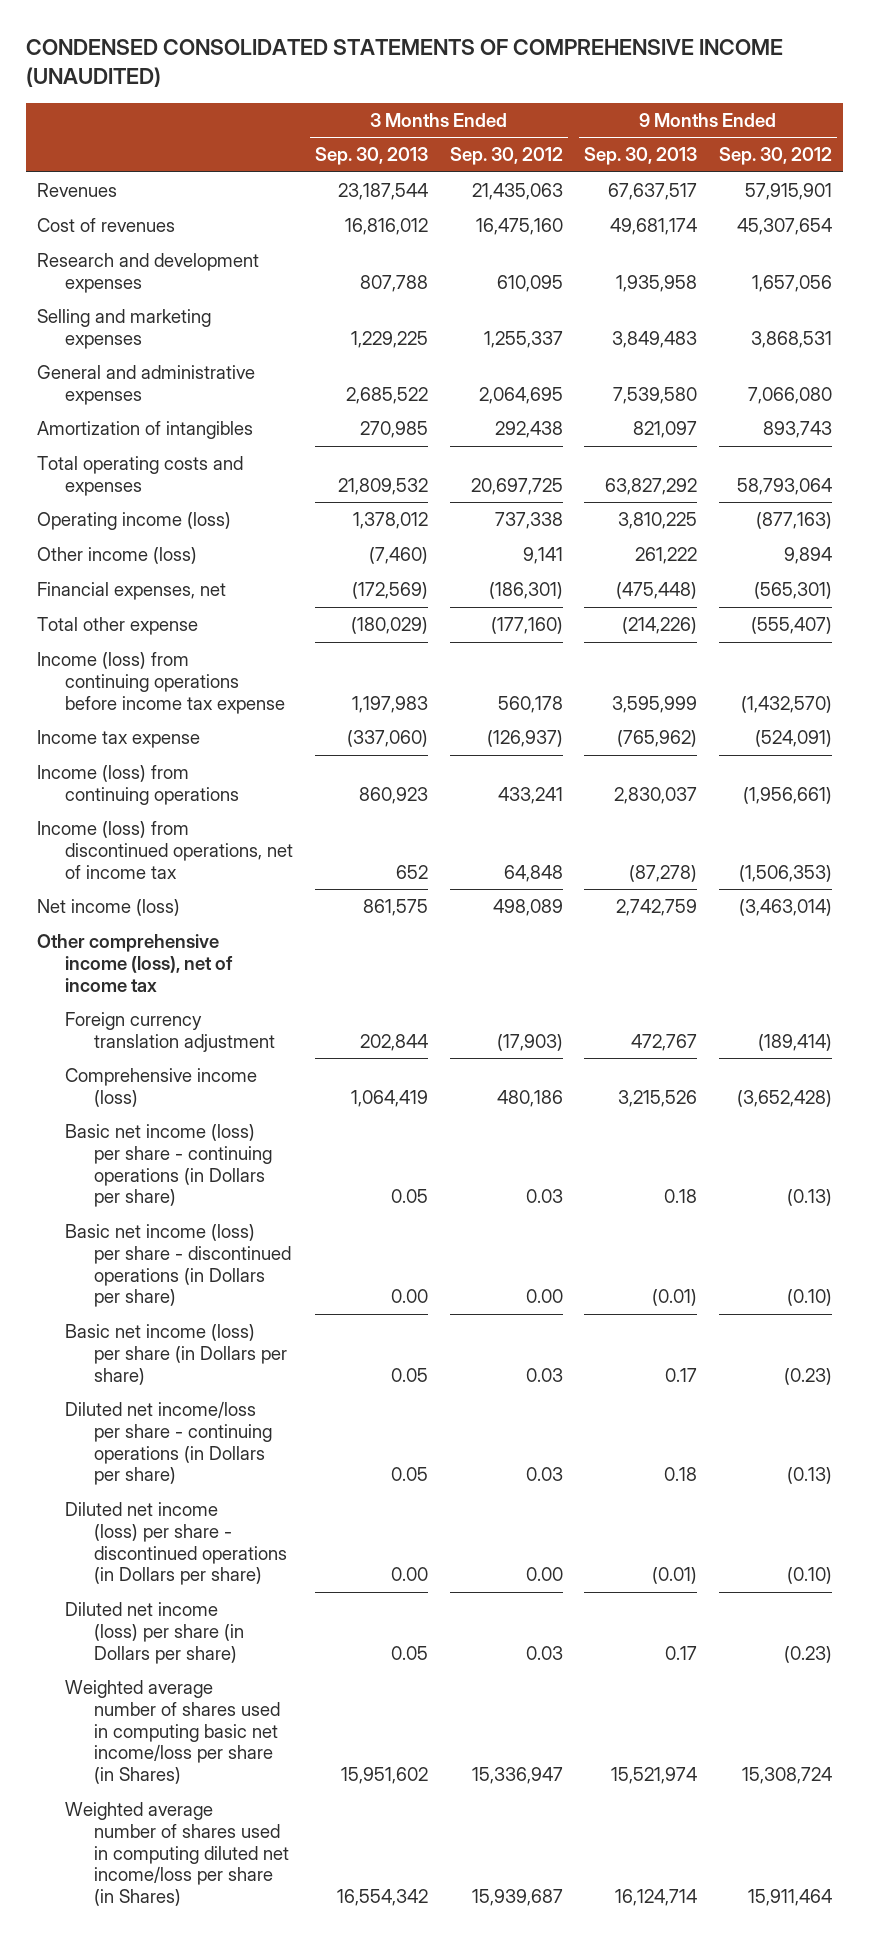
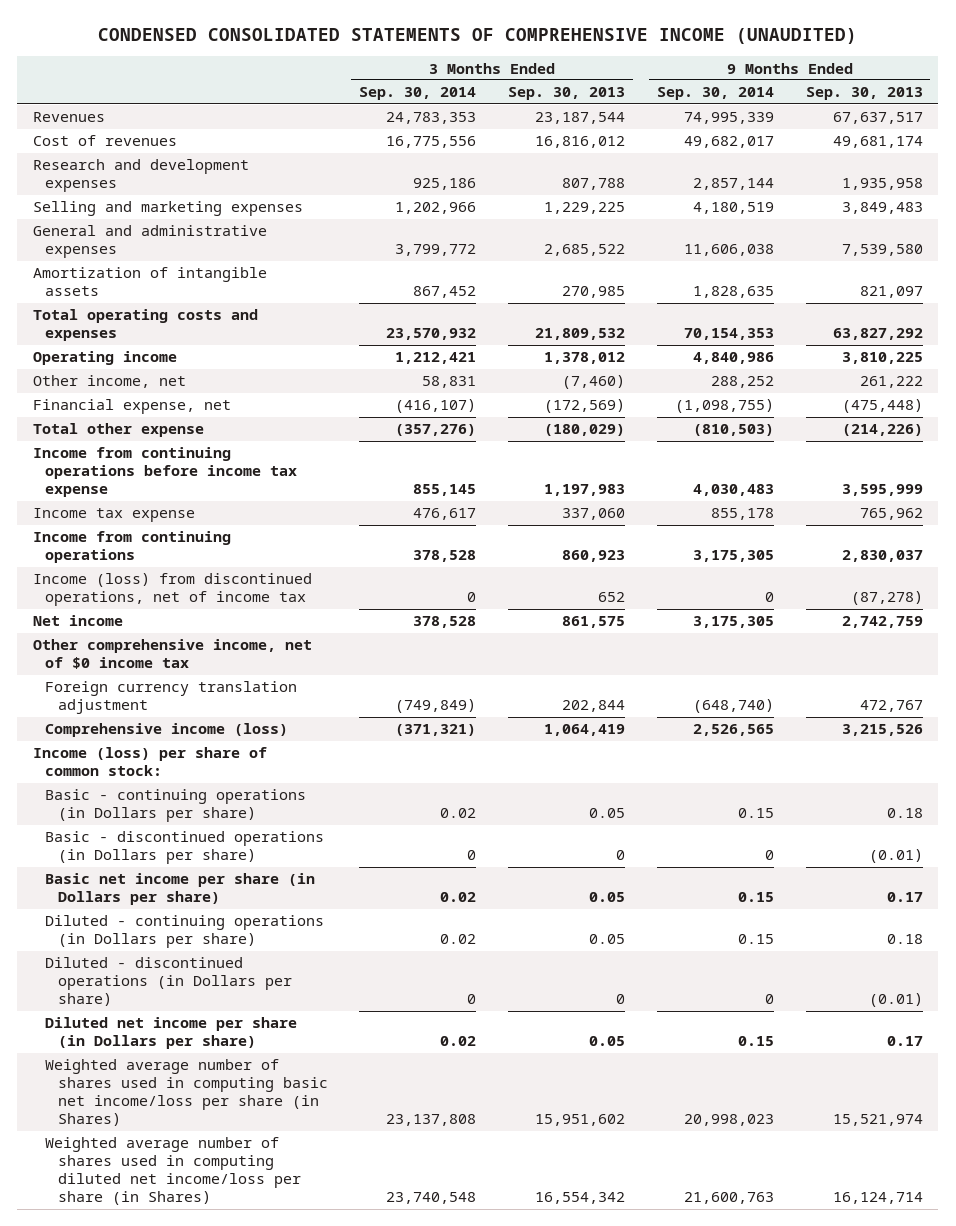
- | 3 Months Ended Sep. 30, 2013 | 3 Months Ended Sep. 30, 2012 | 9 Months Ended Sep. 30, 2013 | 9 Months Ended Sep. 30, 2012
+ | 3 Months Ended Sep. 30, 2014 | 3 Months Ended Sep. 30, 2013 | 9 Months Ended Sep. 30, 2014 | 9 Months Ended Sep. 30, 2013
- Amortization of intangibles | 270,985 | 292,438 | 821,097 | 893,743
+ Amortization of intangible assets | 867,452 | 270,985 | 1,828,635 | 821,097
- Operating income (loss) | 1,378,012 | 737,338 | 3,810,225 | (877,163)
- Other income (loss) | (7,460) | 9,141 | 261,222 | 9,894
- Financial expenses, net | (172,569) | (186,301) | (475,448) | (565,301)
+ Operating income | 1,212,421 | 1,378,012 | 4,840,986 | 3,810,225
+ Other income, net | 58,831 | (7,460) | 288,252 | 261,222
+ Financial expense, net | (416,107) | (172,569) | (1,098,755) | (475,448)
- Income (loss) from continuing operations before income tax expense | 1,197,983 | 560,178 | 3,595,999 | (1,432,570)
- Income tax expense | (337,060) | (126,937) | (765,962) | (524,091)
- Income (loss) from continuing operations | 860,923 | 433,241 | 2,830,037 | (1,956,661)
+ Income from continuing operations before income tax expense | 855,145 | 1,197,983 | 4,030,483 | 3,595,999
+ Income tax expense | 476,617 | 337,060 | 855,178 | 765,962
+ Income from continuing operations | 378,528 | 860,923 | 3,175,305 | 2,830,037
- Net income (loss) | 861,575 | 498,089 | 2,742,759 | (3,463,014)
- Other comprehensive income (loss), net of income tax
+ Net income | 378,528 | 861,575 | 3,175,305 | 2,742,759
+ Other comprehensive income, net of $0 income tax
- Basic net income (loss) per share - continuing operations (in Dollars per share) | 0.05 | 0.03 | 0.18 | (0.13)
- Basic net income (loss) per share - discontinued operations (in Dollars per share) | 0.00 | 0.00 | (0.01) | (0.10)
- Basic net income (loss) per share (in Dollars per share) | 0.05 | 0.03 | 0.17 | (0.23)
- Diluted net income/loss per share - continuing operations (in Dollars per share) | 0.05 | 0.03 | 0.18 | (0.13)
- Diluted net income (loss) per share - discontinued operations (in Dollars per share) | 0.00 | 0.00 | (0.01) | (0.10)
- Diluted net income (loss) per share (in Dollars per share) | 0.05 | 0.03 | 0.17 | (0.23)
+ Income (loss) per share of common stock:
+ Basic - continuing operations (in Dollars per share) | 0.02 | 0.05 | 0.15 | 0.18
+ Basic - discontinued operations (in Dollars per share) | 0 | 0 | 0 | (0.01)
+ Basic net income per share (in Dollars per share) | 0.02 | 0.05 | 0.15 | 0.17
+ Diluted - continuing operations (in Dollars per share) | 0.02 | 0.05 | 0.15 | 0.18
+ Diluted - discontinued operations (in Dollars per share) | 0 | 0 | 0 | (0.01)
+ Diluted net income per share (in Dollars per share) | 0.02 | 0.05 | 0.15 | 0.17

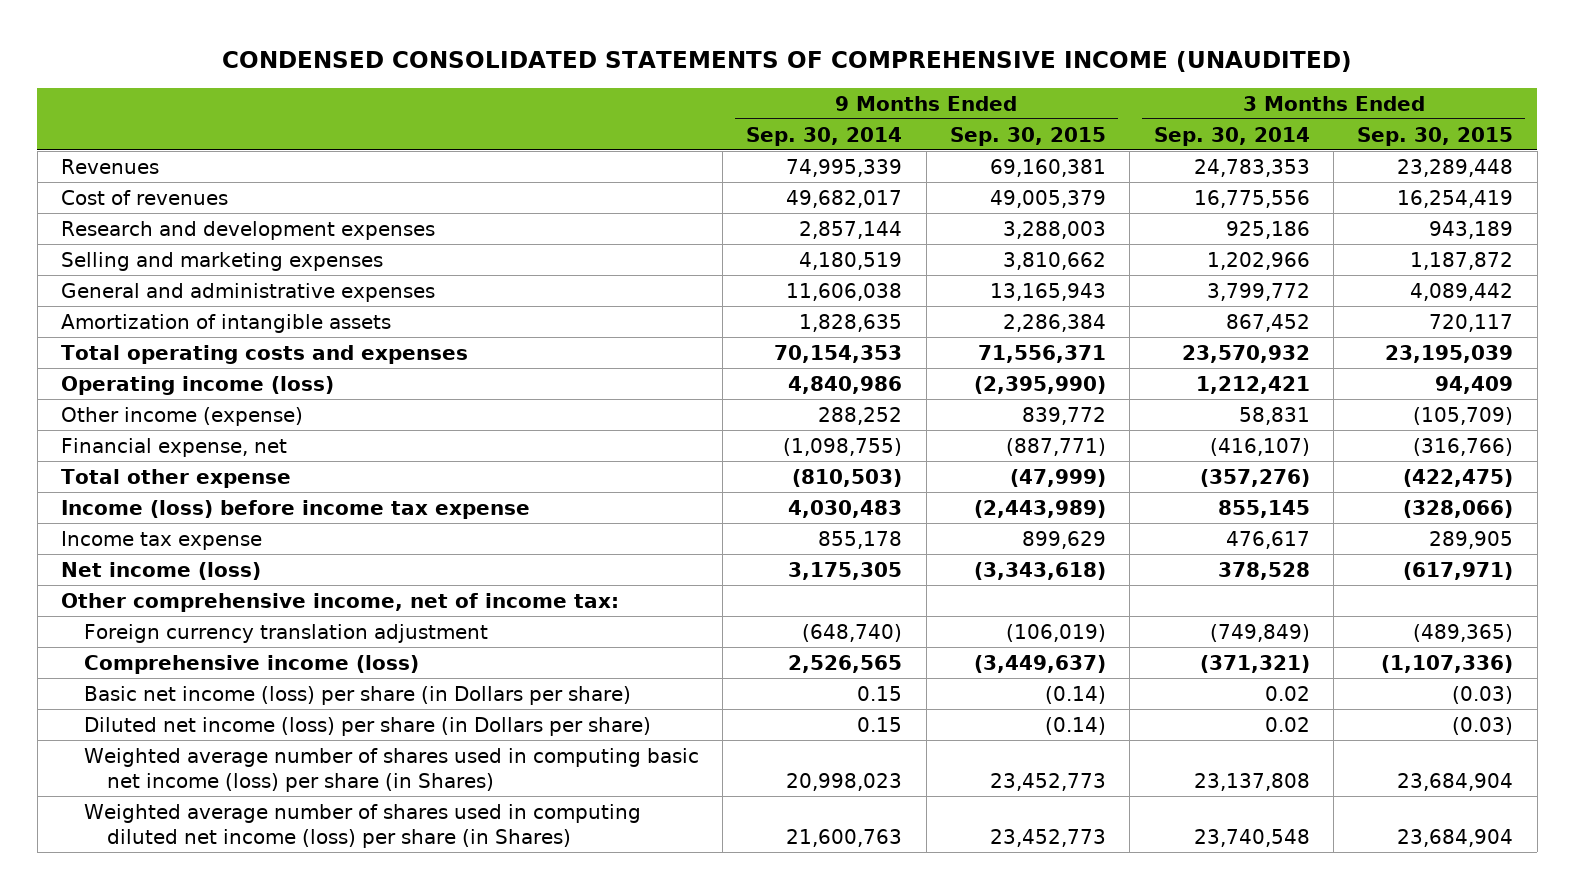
- | 3 Months Ended Sep. 30, 2014 | 3 Months Ended Sep. 30, 2013 | 9 Months Ended Sep. 30, 2014 | 9 Months Ended Sep. 30, 2013
+ | 9 Months Ended Sep. 30, 2014 | 9 Months Ended Sep. 30, 2015 | 3 Months Ended Sep. 30, 2014 | 3 Months Ended Sep. 30, 2015
- Operating income | 1,212,421 | 1,378,012 | 4,840,986 | 3,810,225
- Other income, net | 58,831 | (7,460) | 288,252 | 261,222
+ Operating income (loss) | 4,840,986 | (2,395,990) | 1,212,421 | 94,409
+ Other income (expense) | 288,252 | 839,772 | 58,831 | (105,709)
- Income from continuing operations before income tax expense | 855,145 | 1,197,983 | 4,030,483 | 3,595,999
+ Income (loss) before income tax expense | 4,030,483 | (2,443,989) | 855,145 | (328,066)
- Income from continuing operations | 378,528 | 860,923 | 3,175,305 | 2,830,037
- Income (loss) from discontinued operations, net of income tax | 0 | 652 | 0 | (87,278)
- Net income | 378,528 | 861,575 | 3,175,305 | 2,742,759
- Other comprehensive income, net of $0 income tax
+ Net income (loss) | 3,175,305 | (3,343,618) | 378,528 | (617,971)
+ Other comprehensive income, net of income tax:
- Income (loss) per share of common stock:
- Basic - continuing operations (in Dollars per share) | 0.02 | 0.05 | 0.15 | 0.18
- Basic - discontinued operations (in Dollars per share) | 0 | 0 | 0 | (0.01)
- Basic net income per share (in Dollars per share) | 0.02 | 0.05 | 0.15 | 0.17
- Diluted - continuing operations (in Dollars per share) | 0.02 | 0.05 | 0.15 | 0.18
- Diluted - discontinued operations (in Dollars per share) | 0 | 0 | 0 | (0.01)
- Diluted net income per share (in Dollars per share) | 0.02 | 0.05 | 0.15 | 0.17
- Weighted average number of shares used in computing basic net income/loss per share (in Shares) | 23,137,808 | 15,951,602 | 20,998,023 | 15,521,974
- Weighted average number of shares used in computing diluted net income/loss per share (in Shares) | 23,740,548 | 16,554,342 | 21,600,763 | 16,124,714
+ Basic net income (loss) per share (in Dollars per share) | 0.15 | (0.14) | 0.02 | (0.03)
+ Diluted net income (loss) per share (in Dollars per share) | 0.15 | (0.14) | 0.02 | (0.03)
+ Weighted average number of shares used in computing basic net income (loss) per share (in Shares) | 20,998,023 | 23,452,773 | 23,137,808 | 23,684,904
+ Weighted average number of shares used in computing diluted net income (loss) per share (in Shares) | 21,600,763 | 23,452,773 | 23,740,548 | 23,684,904

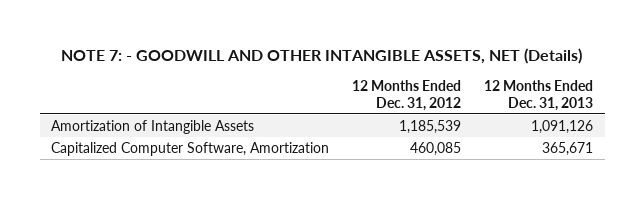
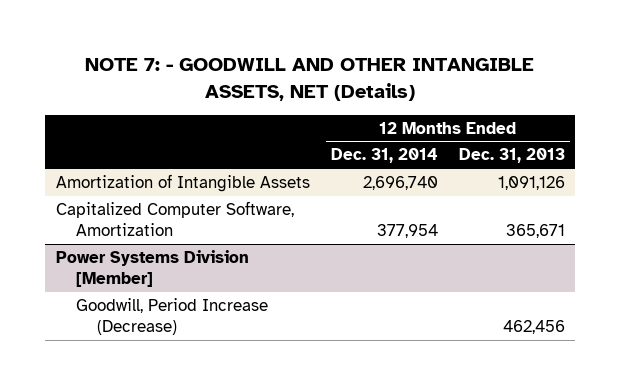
- | 12 Months Ended Dec. 31, 2012 | 12 Months Ended Dec. 31, 2013
+ | 12 Months Ended Dec. 31, 2014 | 12 Months Ended Dec. 31, 2013
+ Power Systems Division [Member]
+ Goodwill, Period Increase (Decrease) | | 462,456

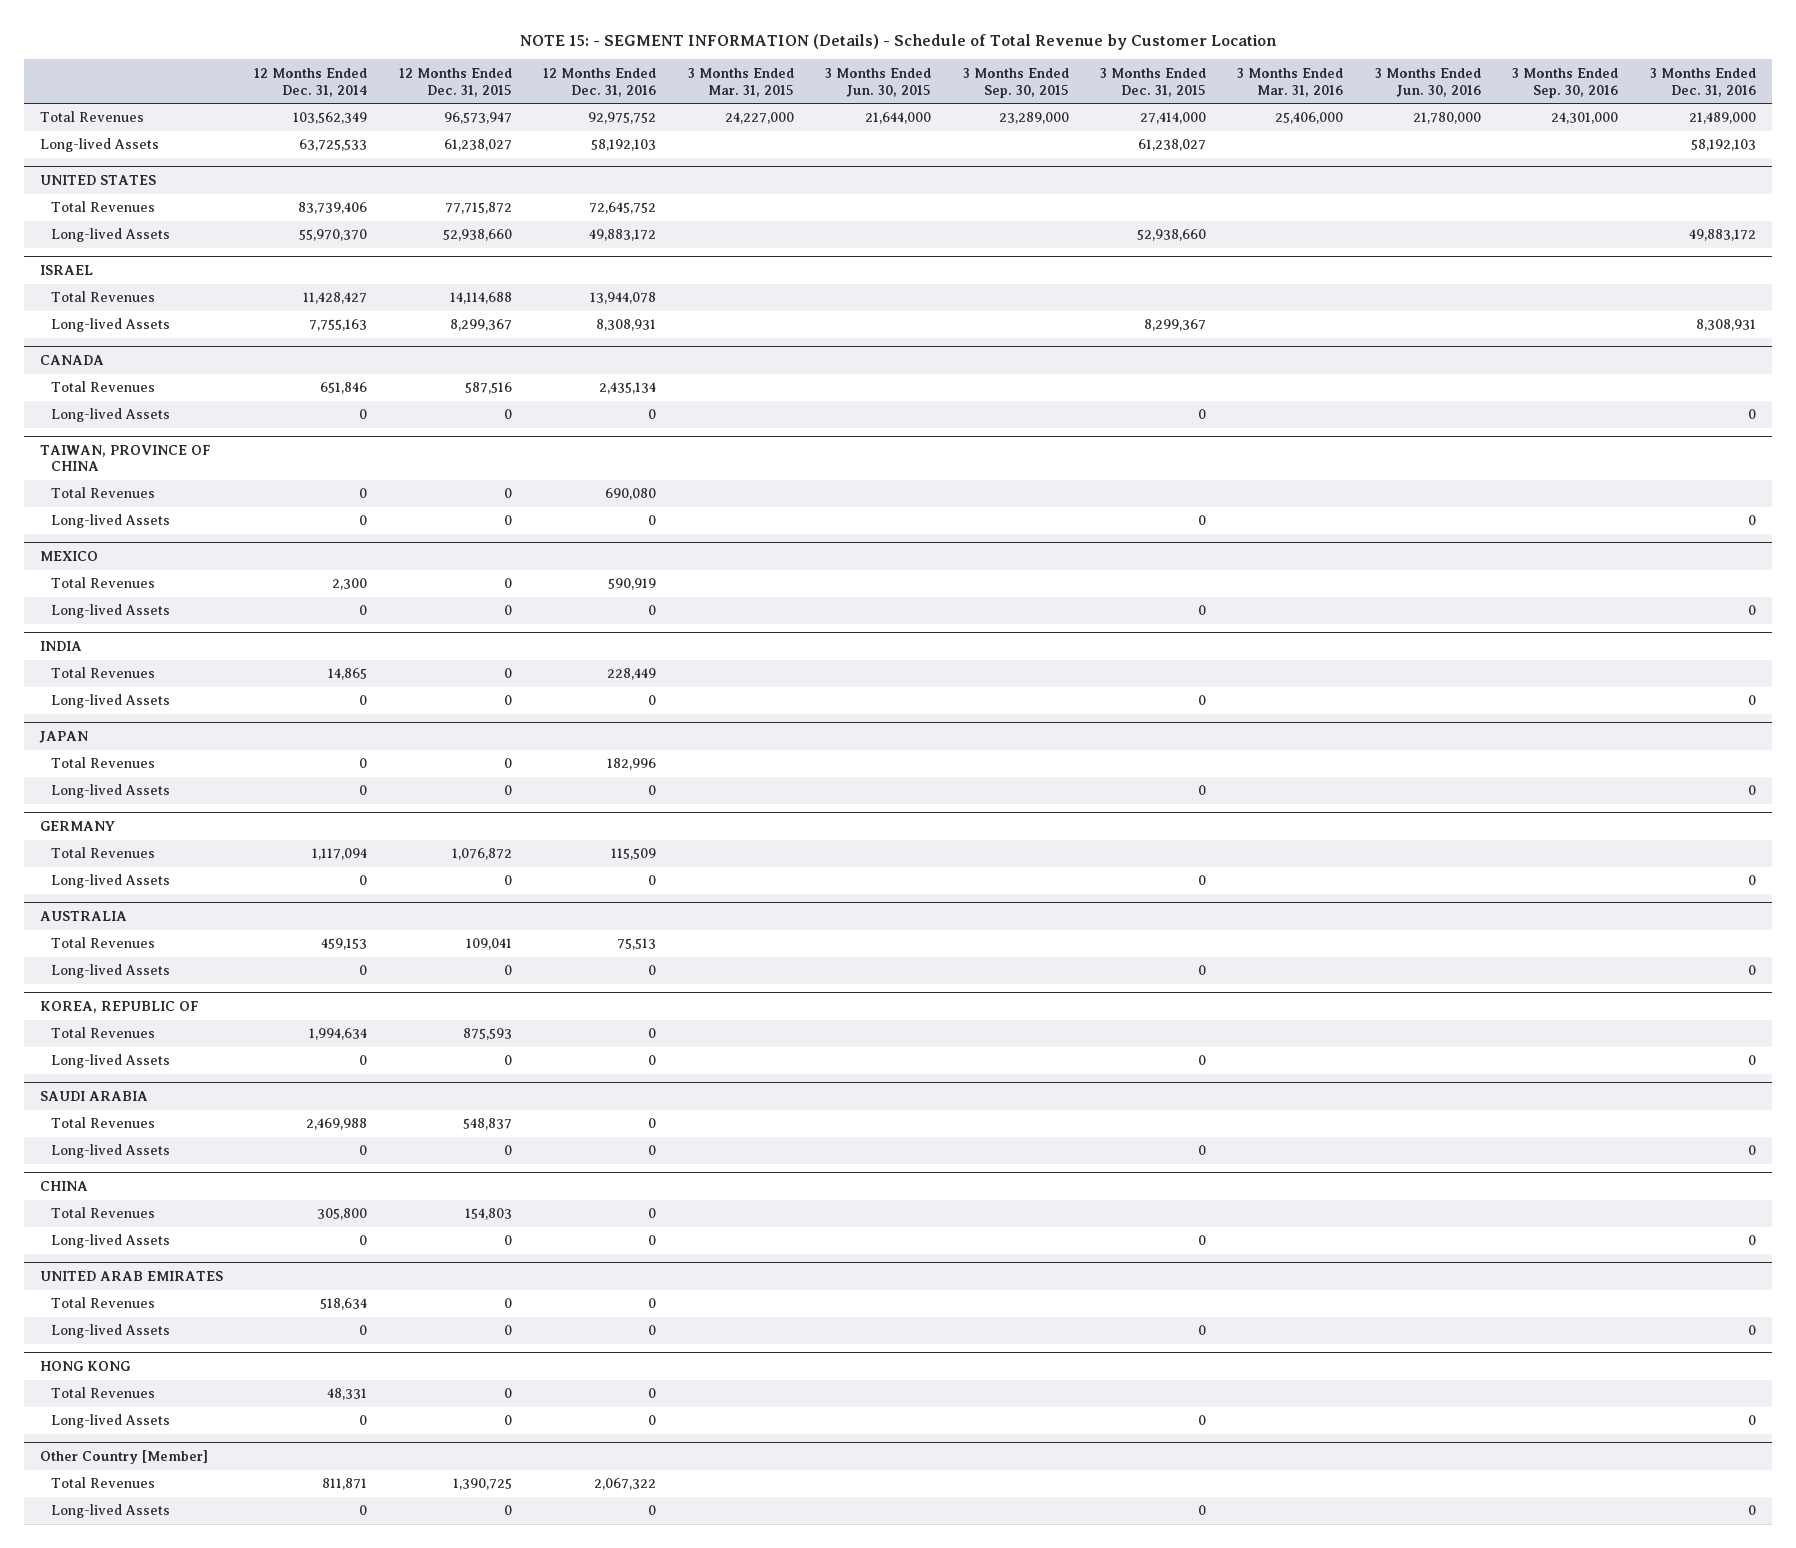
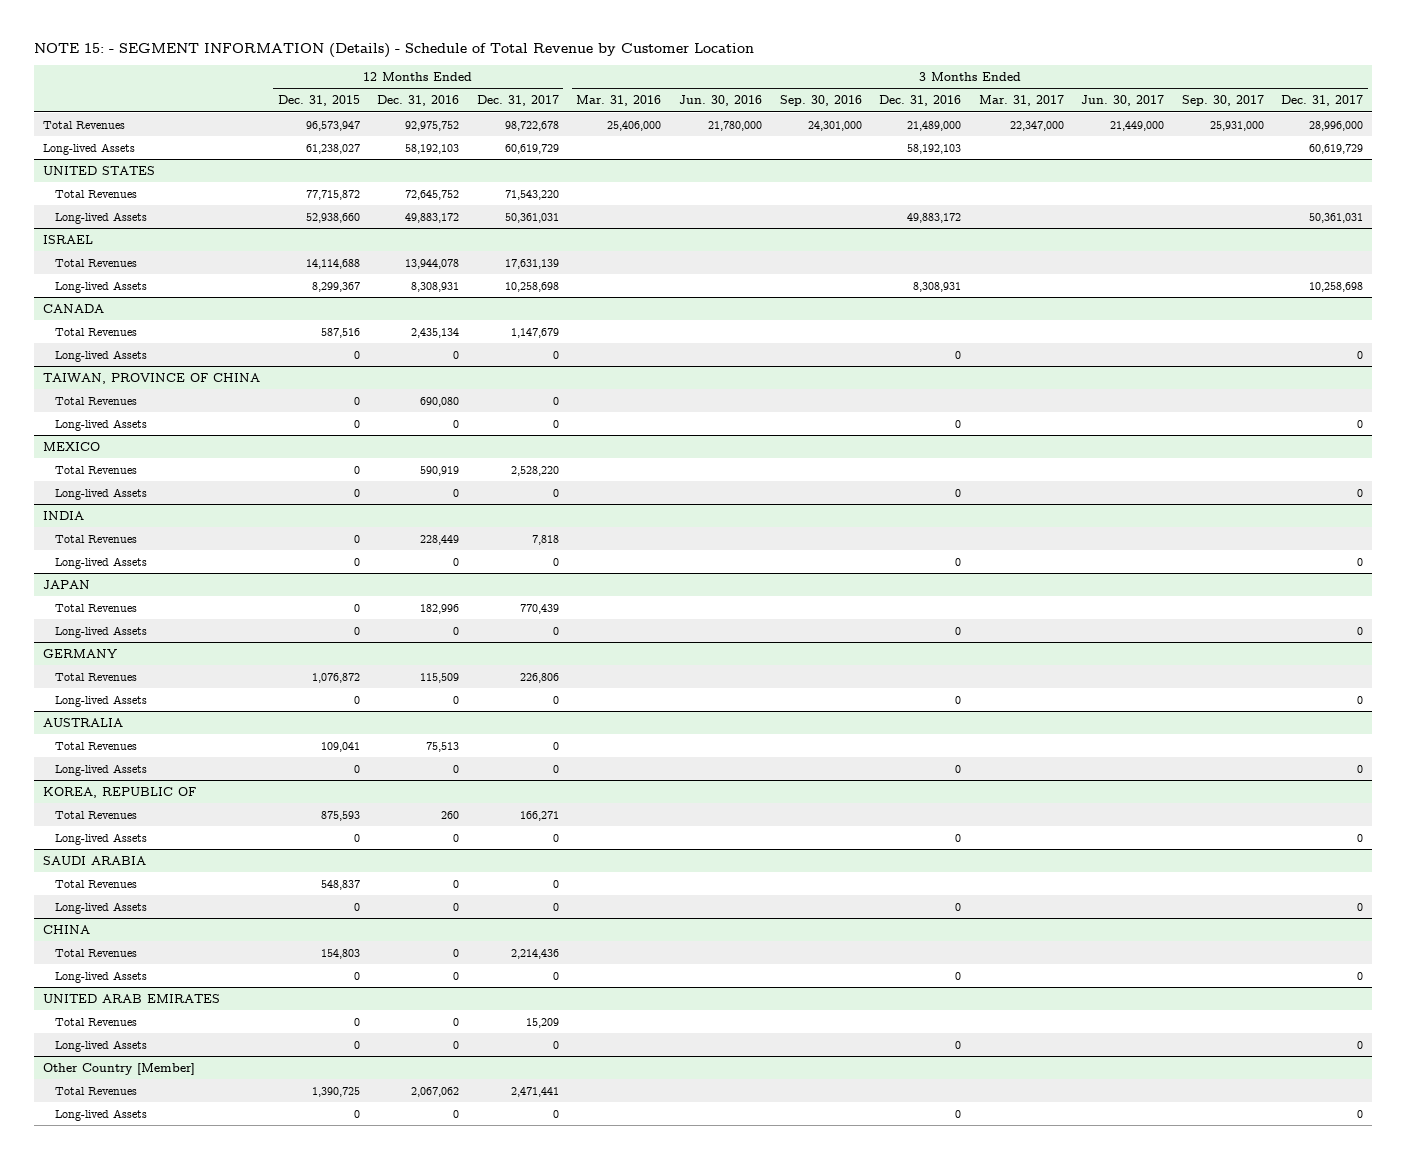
- | 12 Months Ended Dec. 31, 2014 | 12 Months Ended Dec. 31, 2015 | 12 Months Ended Dec. 31, 2016 | 3 Months Ended Mar. 31, 2015 | 3 Months Ended Jun. 30, 2015 | 3 Months Ended Sep. 30, 2015 | 3 Months Ended Dec. 31, 2015 | 3 Months Ended Mar. 31, 2016 | 3 Months Ended Jun. 30, 2016 | 3 Months Ended Sep. 30, 2016 | 3 Months Ended Dec. 31, 2016
+ | 12 Months Ended Dec. 31, 2015 | 12 Months Ended Dec. 31, 2016 | 12 Months Ended Dec. 31, 2017 | 3 Months Ended Mar. 31, 2016 | 3 Months Ended Jun. 30, 2016 | 3 Months Ended Sep. 30, 2016 | 3 Months Ended Dec. 31, 2016 | 3 Months Ended Mar. 31, 2017 | 3 Months Ended Jun. 30, 2017 | 3 Months Ended Sep. 30, 2017 | 3 Months Ended Dec. 31, 2017
@ KOREA, REPUBLIC OF
- Total Revenues | 1,994,634 | 875,593 | 0 | | | | | | | |
+ Total Revenues | 875,593 | 260 | 166,271 | | | | | | | |
- HONG KONG
- Total Revenues | 48,331 | 0 | 0 | | | | | | | |
- Long-lived Assets | 0 | 0 | 0 | | | | 0 | | | | 0
@ Other Country [Member]
- Total Revenues | 811,871 | 1,390,725 | 2,067,322 | | | | | | | |
+ Total Revenues | 1,390,725 | 2,067,062 | 2,471,441 | | | | | | | |

